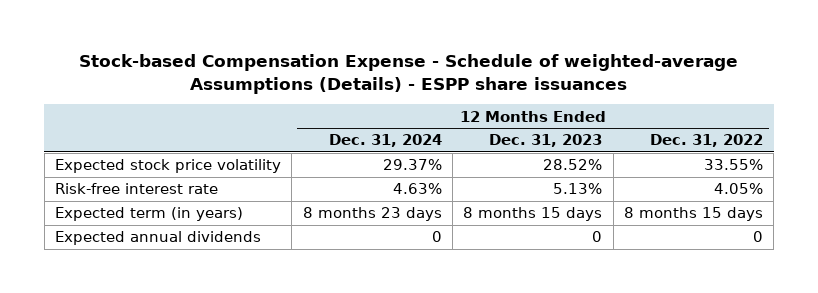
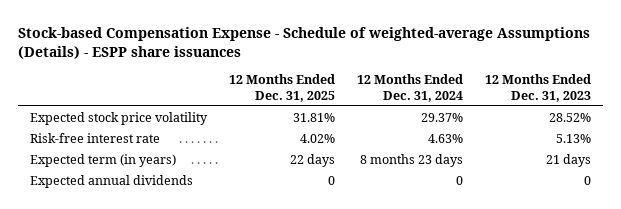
- | 12 Months Ended Dec. 31, 2024 | 12 Months Ended Dec. 31, 2023 | 12 Months Ended Dec. 31, 2022
+ | 12 Months Ended Dec. 31, 2025 | 12 Months Ended Dec. 31, 2024 | 12 Months Ended Dec. 31, 2023
- Expected term (in years) | 8 months 23 days | 8 months 15 days | 8 months 15 days
+ Expected term (in years) | 22 days | 8 months 23 days | 21 days

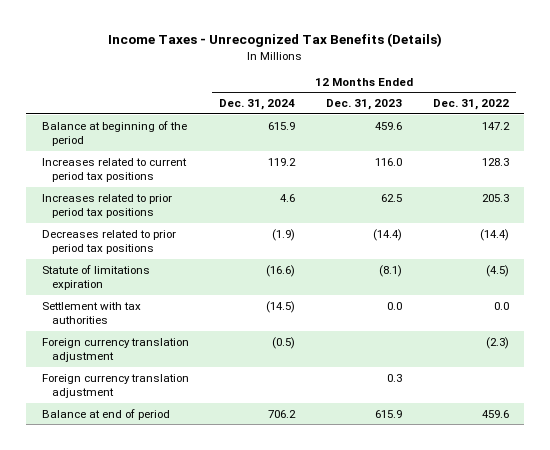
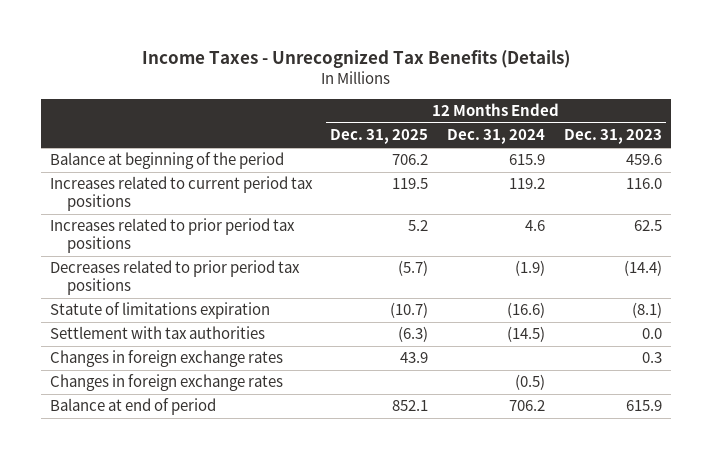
- | 12 Months Ended Dec. 31, 2024 | 12 Months Ended Dec. 31, 2023 | 12 Months Ended Dec. 31, 2022
+ | 12 Months Ended Dec. 31, 2025 | 12 Months Ended Dec. 31, 2024 | 12 Months Ended Dec. 31, 2023
- Foreign currency translation adjustment | (0.5) | | (2.3)
- Foreign currency translation adjustment | | 0.3 |
+ Changes in foreign exchange rates | 43.9 | | 0.3
+ Changes in foreign exchange rates | | (0.5) |

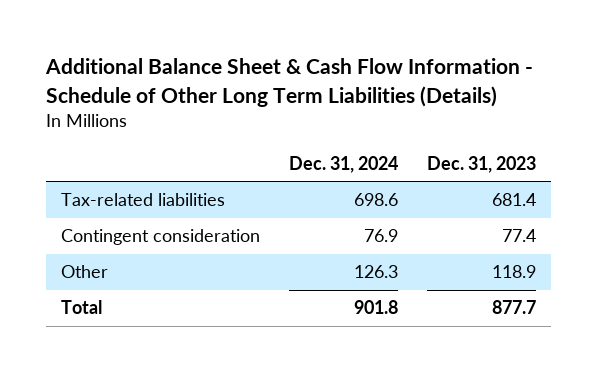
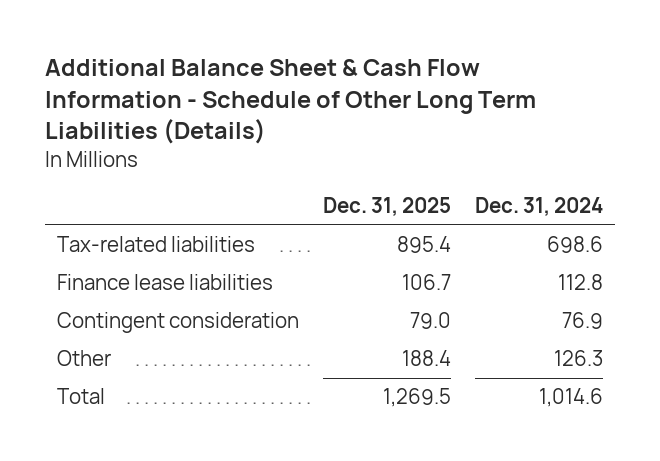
- | Dec. 31, 2024 | Dec. 31, 2023
+ | Dec. 31, 2025 | Dec. 31, 2024
+ Finance lease liabilities | 106.7 | 112.8
- Total | 901.8 | 877.7
+ Total | 1,269.5 | 1,014.6

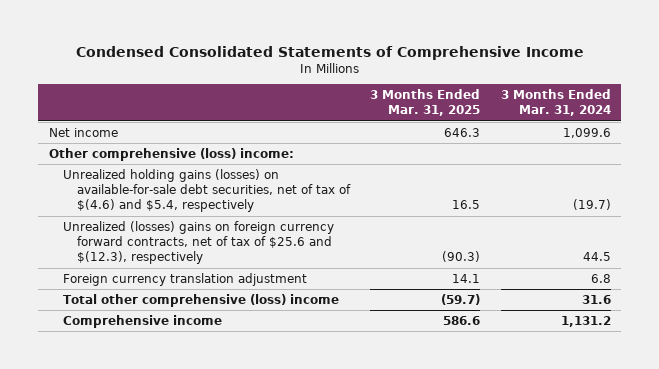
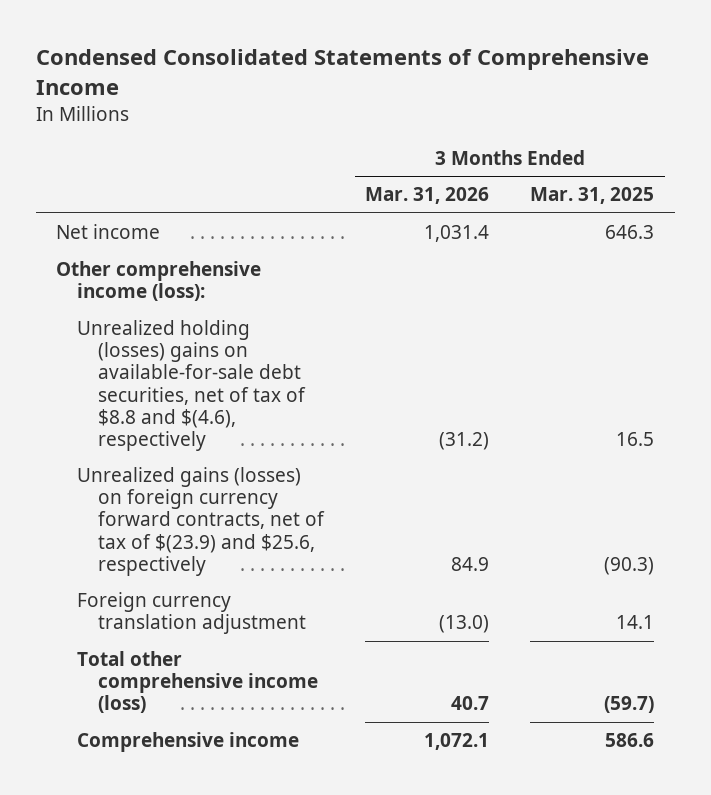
- | 3 Months Ended Mar. 31, 2025 | 3 Months Ended Mar. 31, 2024
+ | 3 Months Ended Mar. 31, 2026 | 3 Months Ended Mar. 31, 2025
- Other comprehensive (loss) income:
- Unrealized holding gains (losses) on available-for-sale debt securities, net of tax of $(4.6) and $5.4, respectively | 16.5 | (19.7)
- Unrealized (losses) gains on foreign currency forward contracts, net of tax of $25.6 and $(12.3), respectively | (90.3) | 44.5
+ Other comprehensive income (loss):
+ Unrealized holding (losses) gains on available-for-sale debt securities, net of tax of $8.8 and $(4.6), respectively | (31.2) | 16.5
+ Unrealized gains (losses) on foreign currency forward contracts, net of tax of $(23.9) and $25.6, respectively | 84.9 | (90.3)
- Total other comprehensive (loss) income | (59.7) | 31.6
+ Total other comprehensive income (loss) | 40.7 | (59.7)

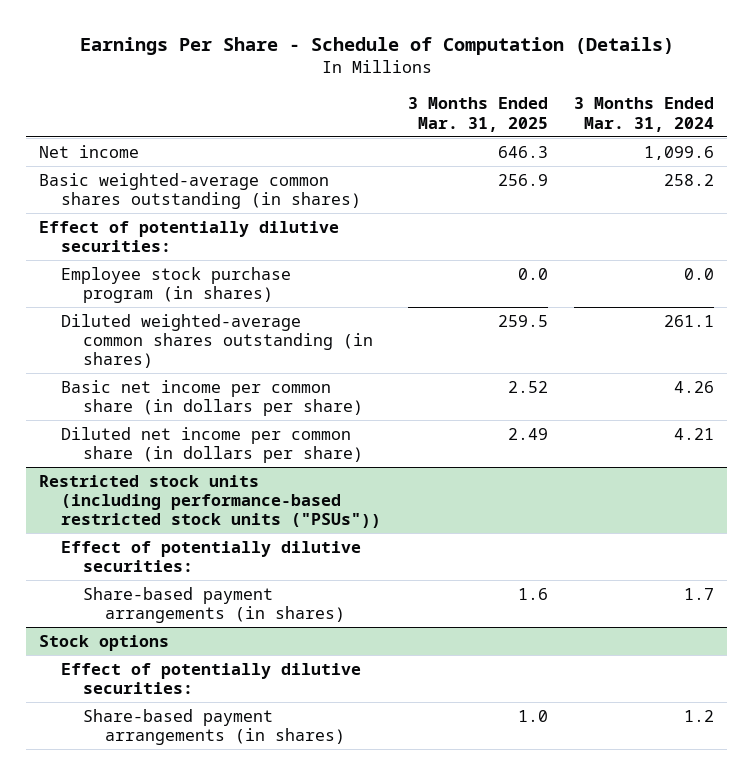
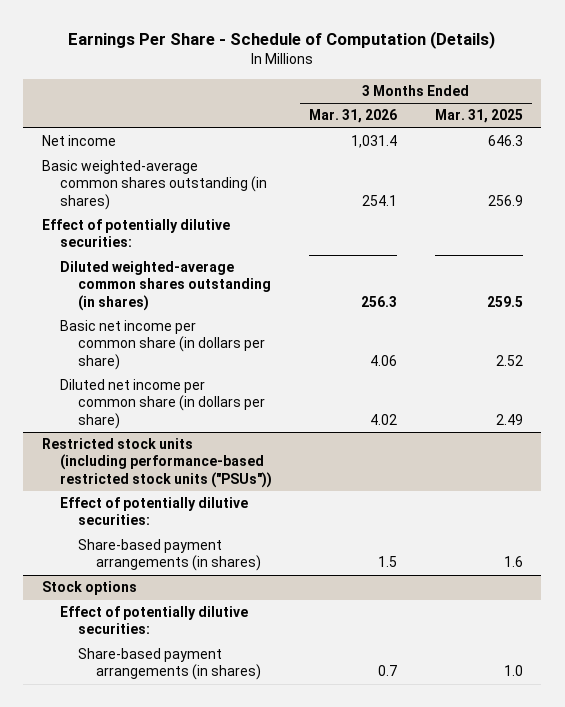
- | 3 Months Ended Mar. 31, 2025 | 3 Months Ended Mar. 31, 2024
+ | 3 Months Ended Mar. 31, 2026 | 3 Months Ended Mar. 31, 2025
- Employee stock purchase program (in shares) | 0.0 | 0.0

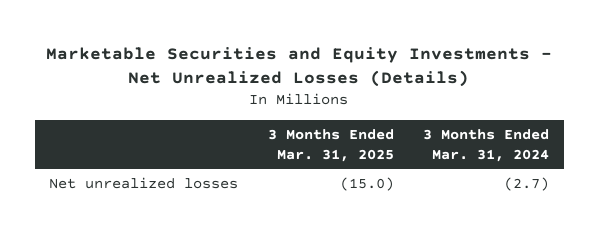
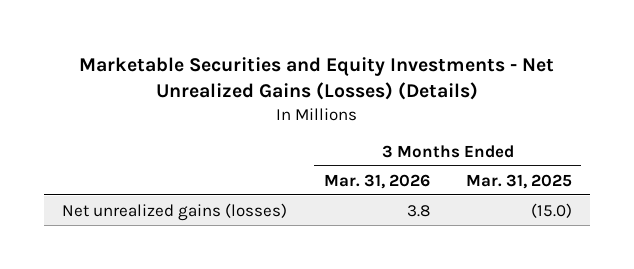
- Marketable Securities and Equity Investments - Net Unrealized Losses (Details)
+ Marketable Securities and Equity Investments - Net Unrealized Gains (Losses) (Details)
- | 3 Months Ended Mar. 31, 2025 | 3 Months Ended Mar. 31, 2024
+ | 3 Months Ended Mar. 31, 2026 | 3 Months Ended Mar. 31, 2025
- Net unrealized losses | (15.0) | (2.7)
+ Net unrealized gains (losses) | 3.8 | (15.0)

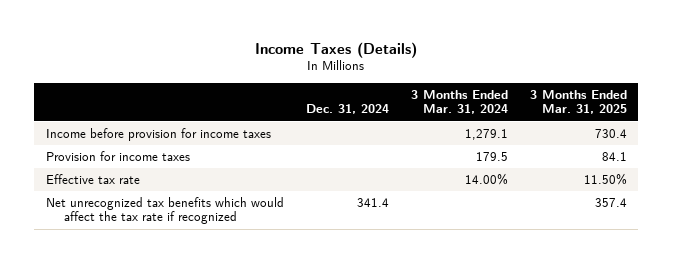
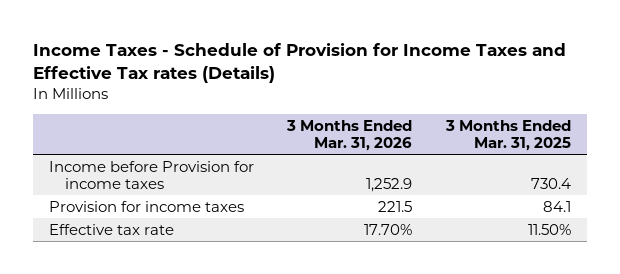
- Income Taxes (Details)
+ Income Taxes - Schedule of Provision for Income Taxes and Effective Tax rates (Details)
- | Dec. 31, 2024 | 3 Months Ended Mar. 31, 2024 | 3 Months Ended Mar. 31, 2025
+ | 3 Months Ended Mar. 31, 2026 | 3 Months Ended Mar. 31, 2025
- Income before provision for income taxes | | 1,279.1 | 730.4
+ Income before Provision for income taxes | 1,252.9 | 730.4
- Net unrecognized tax benefits which would affect the tax rate if recognized | 341.4 | | 357.4

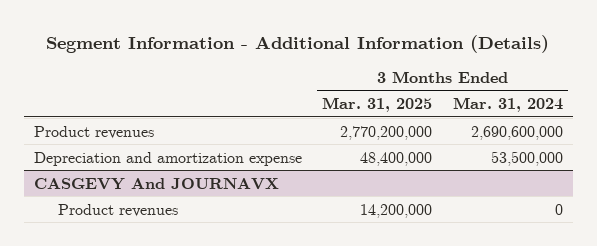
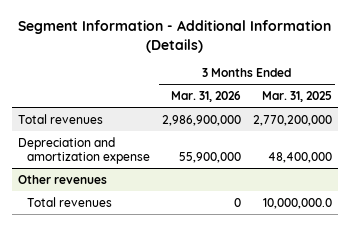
- | 3 Months Ended Mar. 31, 2025 | 3 Months Ended Mar. 31, 2024
+ | 3 Months Ended Mar. 31, 2026 | 3 Months Ended Mar. 31, 2025
- Product revenues | 2,770,200,000 | 2,690,600,000
+ Total revenues | 2,986,900,000 | 2,770,200,000
- CASGEVY And JOURNAVX
- Product revenues | 14,200,000 | 0
+ Other revenues
+ Total revenues | 0 | 10,000,000.0

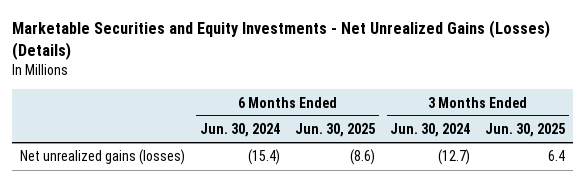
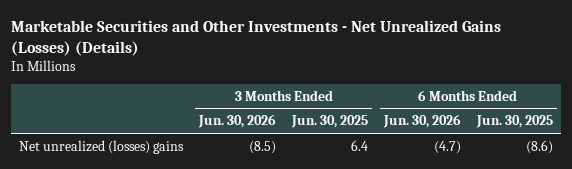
- Marketable Securities and Equity Investments - Net Unrealized Gains (Losses) (Details)
+ Marketable Securities and Other Investments - Net Unrealized Gains (Losses) (Details)
- | 6 Months Ended Jun. 30, 2024 | 6 Months Ended Jun. 30, 2025 | 3 Months Ended Jun. 30, 2024 | 3 Months Ended Jun. 30, 2025
+ | 3 Months Ended Jun. 30, 2026 | 3 Months Ended Jun. 30, 2025 | 6 Months Ended Jun. 30, 2026 | 6 Months Ended Jun. 30, 2025
- Net unrealized gains (losses) | (15.4) | (8.6) | (12.7) | 6.4
+ Net unrealized (losses) gains | (8.5) | 6.4 | (4.7) | (8.6)

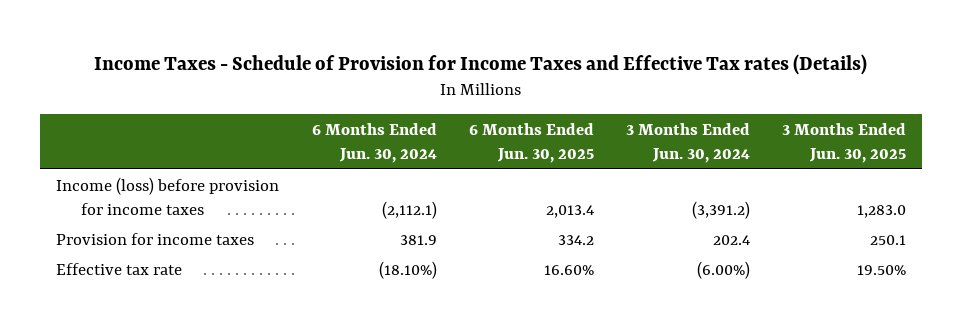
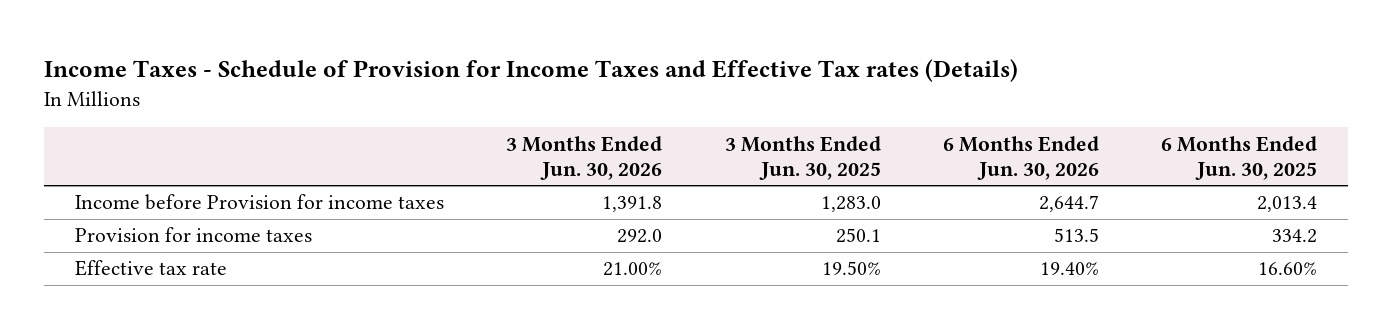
- | 6 Months Ended Jun. 30, 2024 | 6 Months Ended Jun. 30, 2025 | 3 Months Ended Jun. 30, 2024 | 3 Months Ended Jun. 30, 2025
+ | 3 Months Ended Jun. 30, 2026 | 3 Months Ended Jun. 30, 2025 | 6 Months Ended Jun. 30, 2026 | 6 Months Ended Jun. 30, 2025
- Income (loss) before provision for income taxes | (2,112.1) | 2,013.4 | (3,391.2) | 1,283.0
+ Income before Provision for income taxes | 1,391.8 | 1,283.0 | 2,644.7 | 2,013.4

